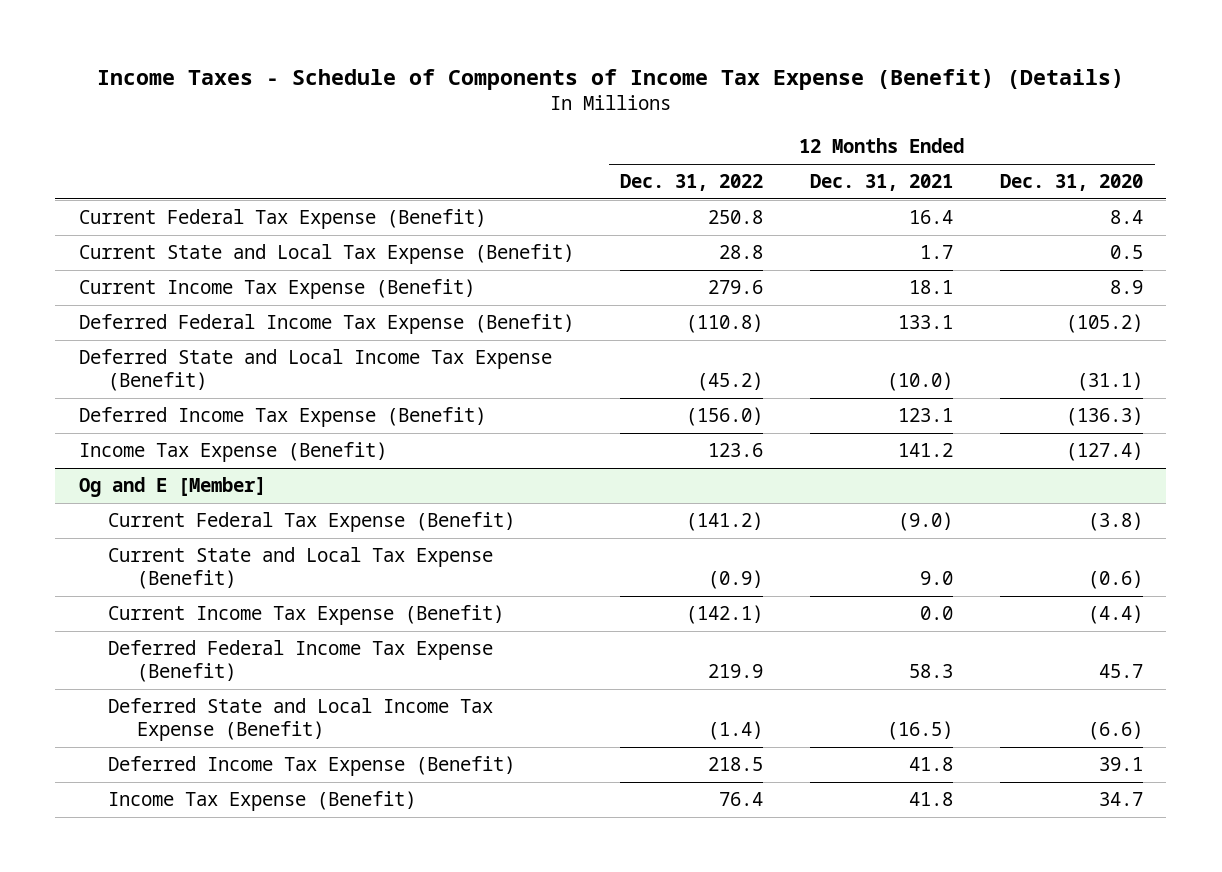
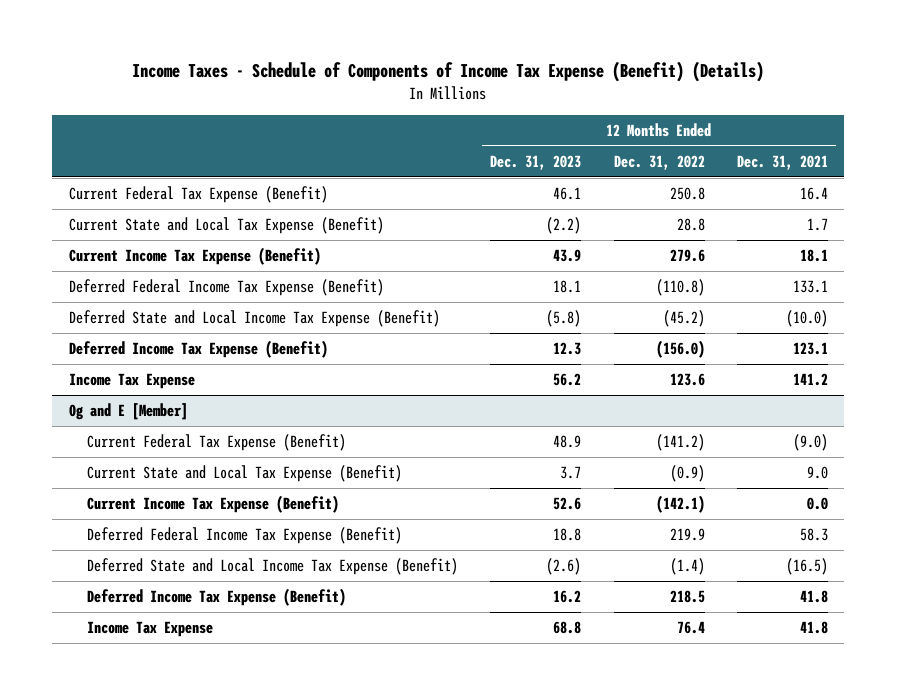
- | 12 Months Ended Dec. 31, 2022 | 12 Months Ended Dec. 31, 2021 | 12 Months Ended Dec. 31, 2020
+ | 12 Months Ended Dec. 31, 2023 | 12 Months Ended Dec. 31, 2022 | 12 Months Ended Dec. 31, 2021
- Income Tax Expense (Benefit) | 123.6 | 141.2 | (127.4)
+ Income Tax Expense | 56.2 | 123.6 | 141.2
@ Og and E [Member]
- Income Tax Expense (Benefit) | 76.4 | 41.8 | 34.7
+ Income Tax Expense | 68.8 | 76.4 | 41.8

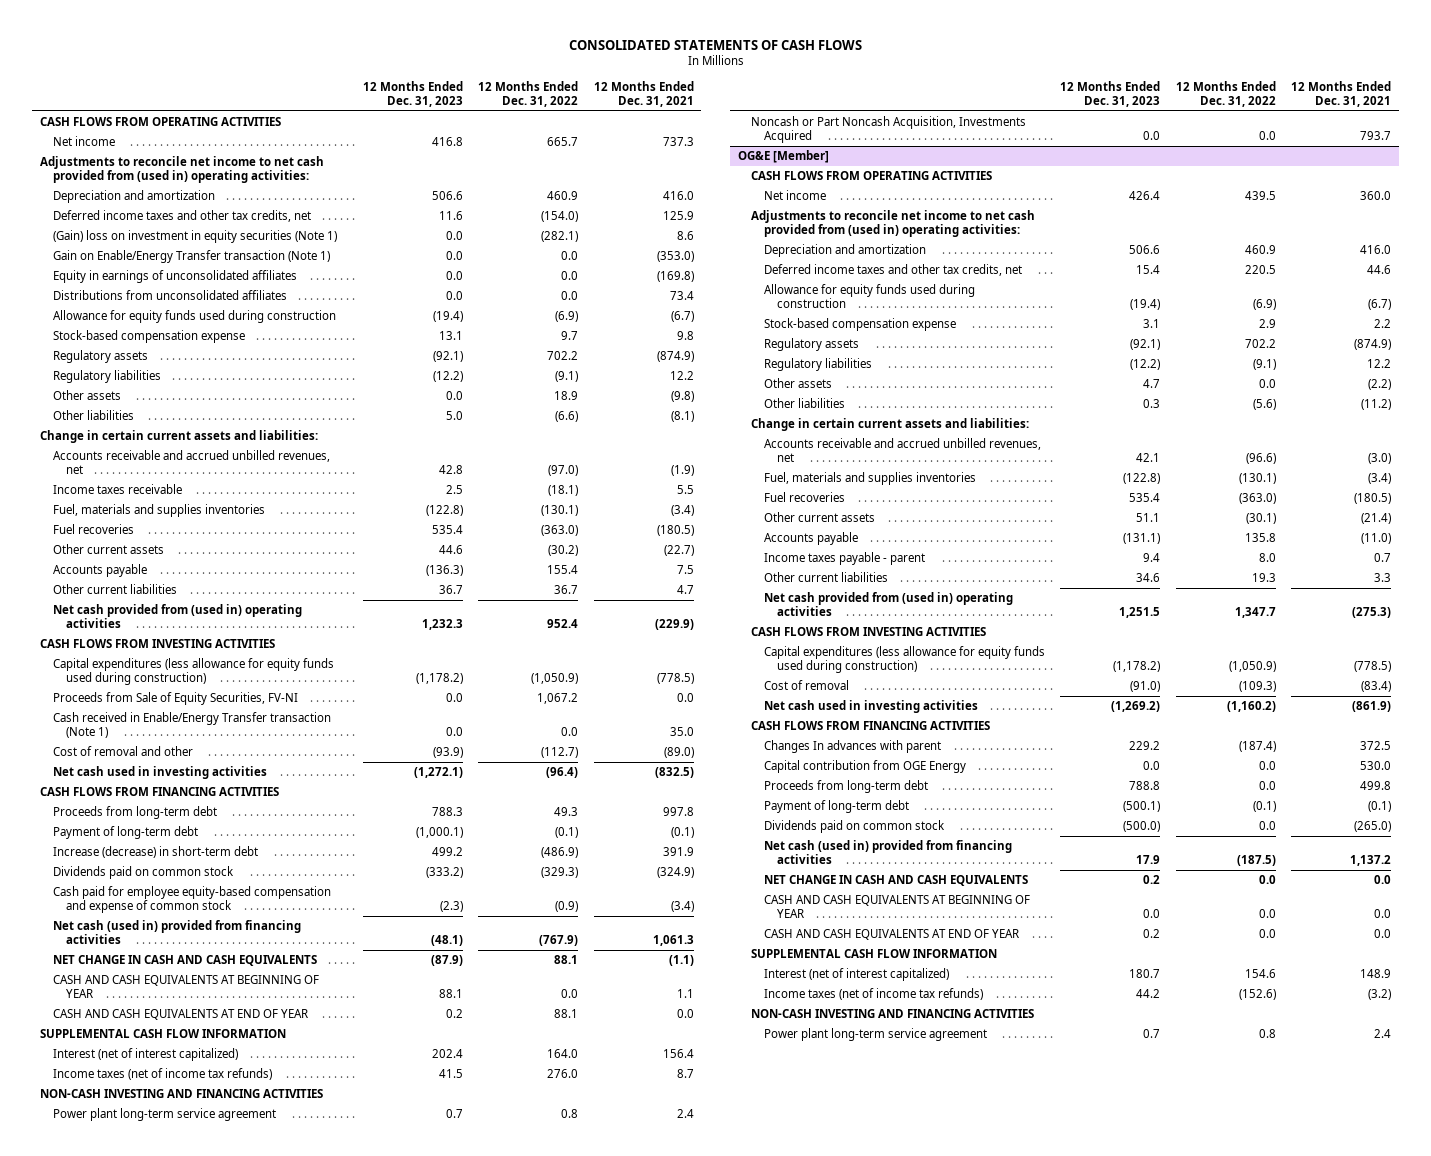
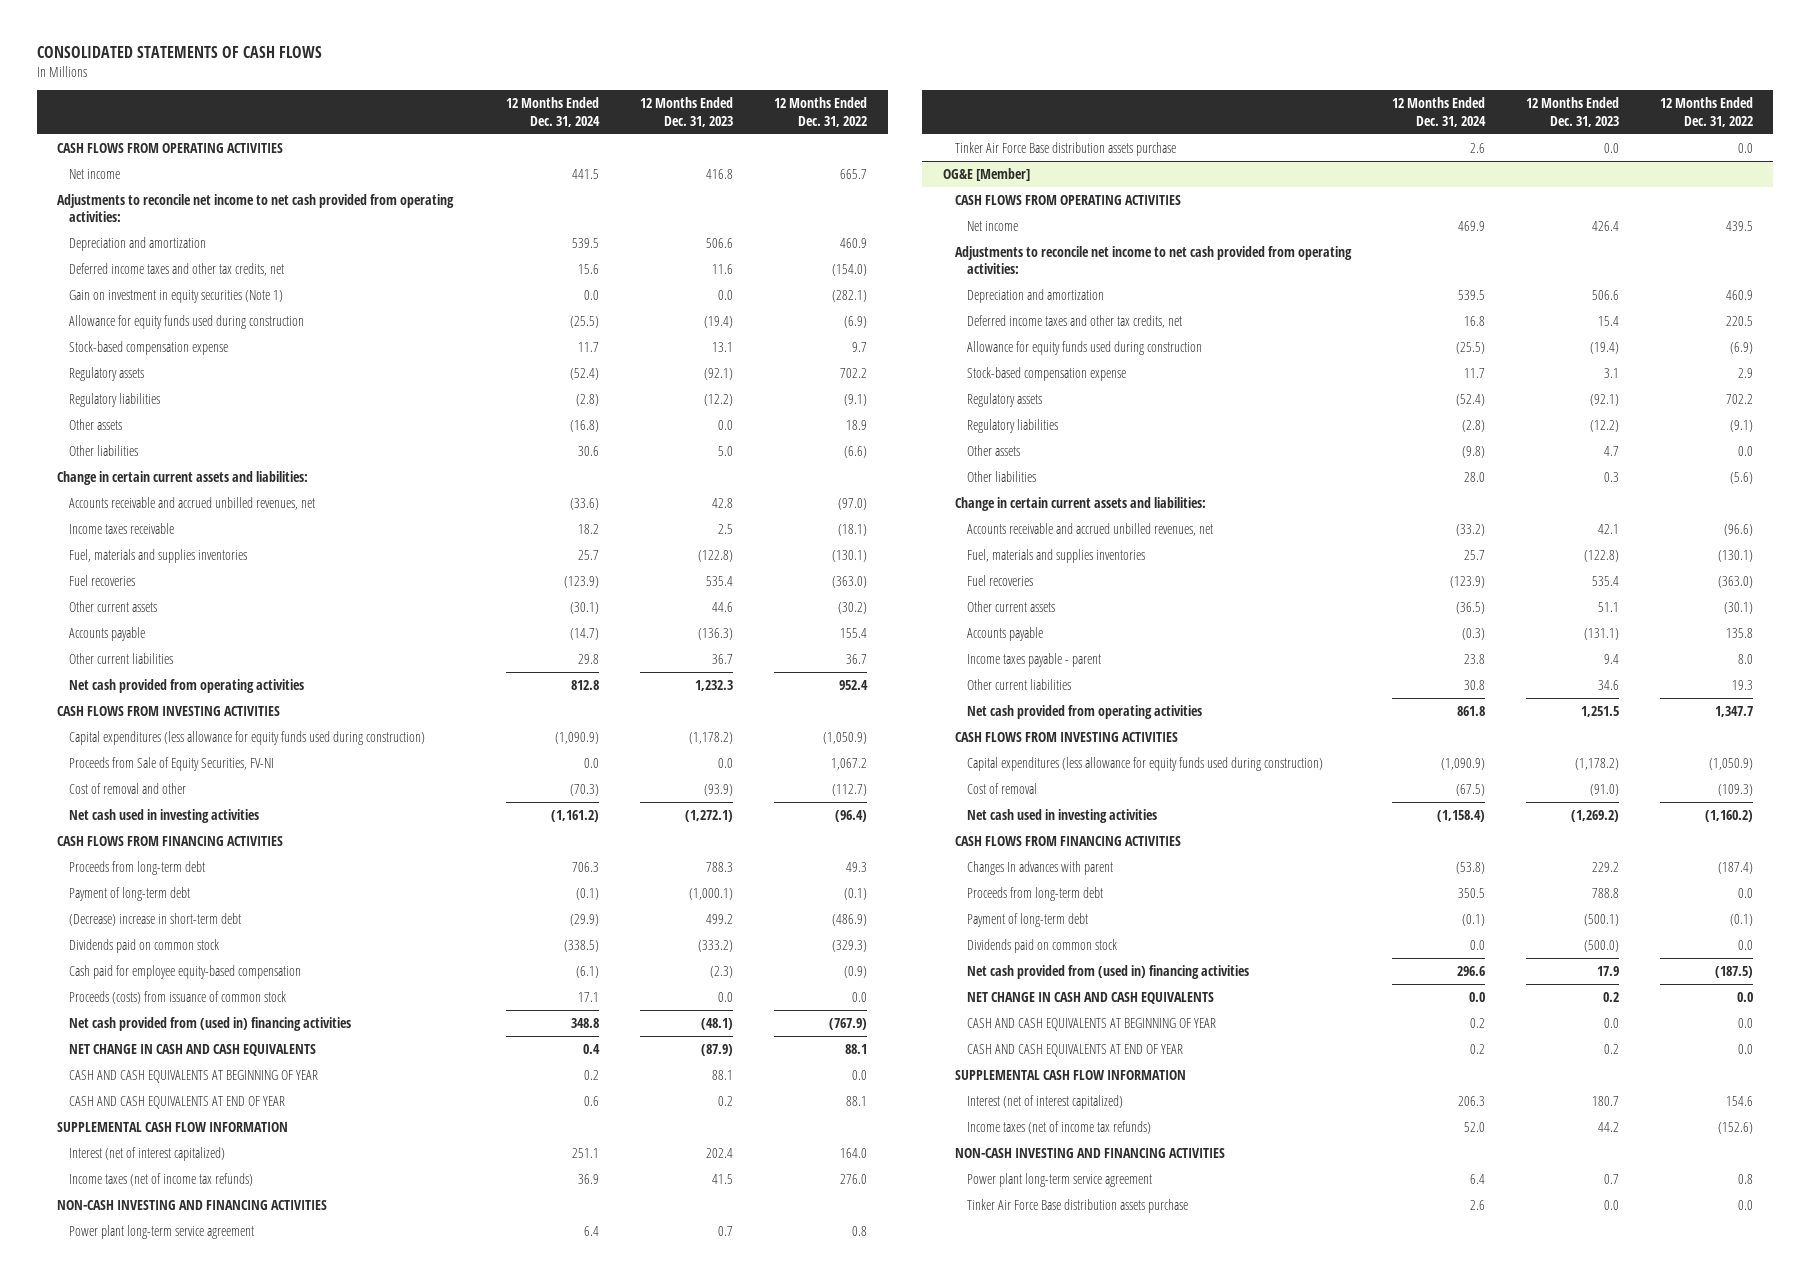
- | 12 Months Ended Dec. 31, 2023 | 12 Months Ended Dec. 31, 2022 | 12 Months Ended Dec. 31, 2021
+ | 12 Months Ended Dec. 31, 2024 | 12 Months Ended Dec. 31, 2023 | 12 Months Ended Dec. 31, 2022
- Adjustments to reconcile net income to net cash provided from (used in) operating activities:
+ Adjustments to reconcile net income to net cash provided from operating activities:
- (Gain) loss on investment in equity securities (Note 1) | 0.0 | (282.1) | 8.6
- Gain on Enable/Energy Transfer transaction (Note 1) | 0.0 | 0.0 | (353.0)
- Equity in earnings of unconsolidated affiliates | 0.0 | 0.0 | (169.8)
- Distributions from unconsolidated affiliates | 0.0 | 0.0 | 73.4
+ Gain on investment in equity securities (Note 1) | 0.0 | 0.0 | (282.1)
- Net cash provided from (used in) operating activities | 1,232.3 | 952.4 | (229.9)
+ Net cash provided from operating activities | 812.8 | 1,232.3 | 952.4
- Cash received in Enable/Energy Transfer transaction (Note 1) | 0.0 | 0.0 | 35.0
- Increase (decrease) in short-term debt | 499.2 | (486.9) | 391.9
+ (Decrease) increase in short-term debt | (29.9) | 499.2 | (486.9)
- Cash paid for employee equity-based compensation and expense of common stock | (2.3) | (0.9) | (3.4)
- Net cash (used in) provided from financing activities | (48.1) | (767.9) | 1,061.3
+ Cash paid for employee equity-based compensation | (6.1) | (2.3) | (0.9)
+ Proceeds (costs) from issuance of common stock | 17.1 | 0.0 | 0.0
+ Net cash provided from (used in) financing activities | 348.8 | (48.1) | (767.9)
- Noncash or Part Noncash Acquisition, Investments Acquired | 0.0 | 0.0 | 793.7
+ Tinker Air Force Base distribution assets purchase | 2.6 | 0.0 | 0.0
@ OG&E [Member]
- Adjustments to reconcile net income to net cash provided from (used in) operating activities:
+ Adjustments to reconcile net income to net cash provided from operating activities:
- Net cash provided from (used in) operating activities | 1,251.5 | 1,347.7 | (275.3)
+ Net cash provided from operating activities | 861.8 | 1,251.5 | 1,347.7
- Capital contribution from OGE Energy | 0.0 | 0.0 | 530.0
- Net cash (used in) provided from financing activities | 17.9 | (187.5) | 1,137.2
+ Net cash provided from (used in) financing activities | 296.6 | 17.9 | (187.5)
+ Tinker Air Force Base distribution assets purchase | 2.6 | 0.0 | 0.0

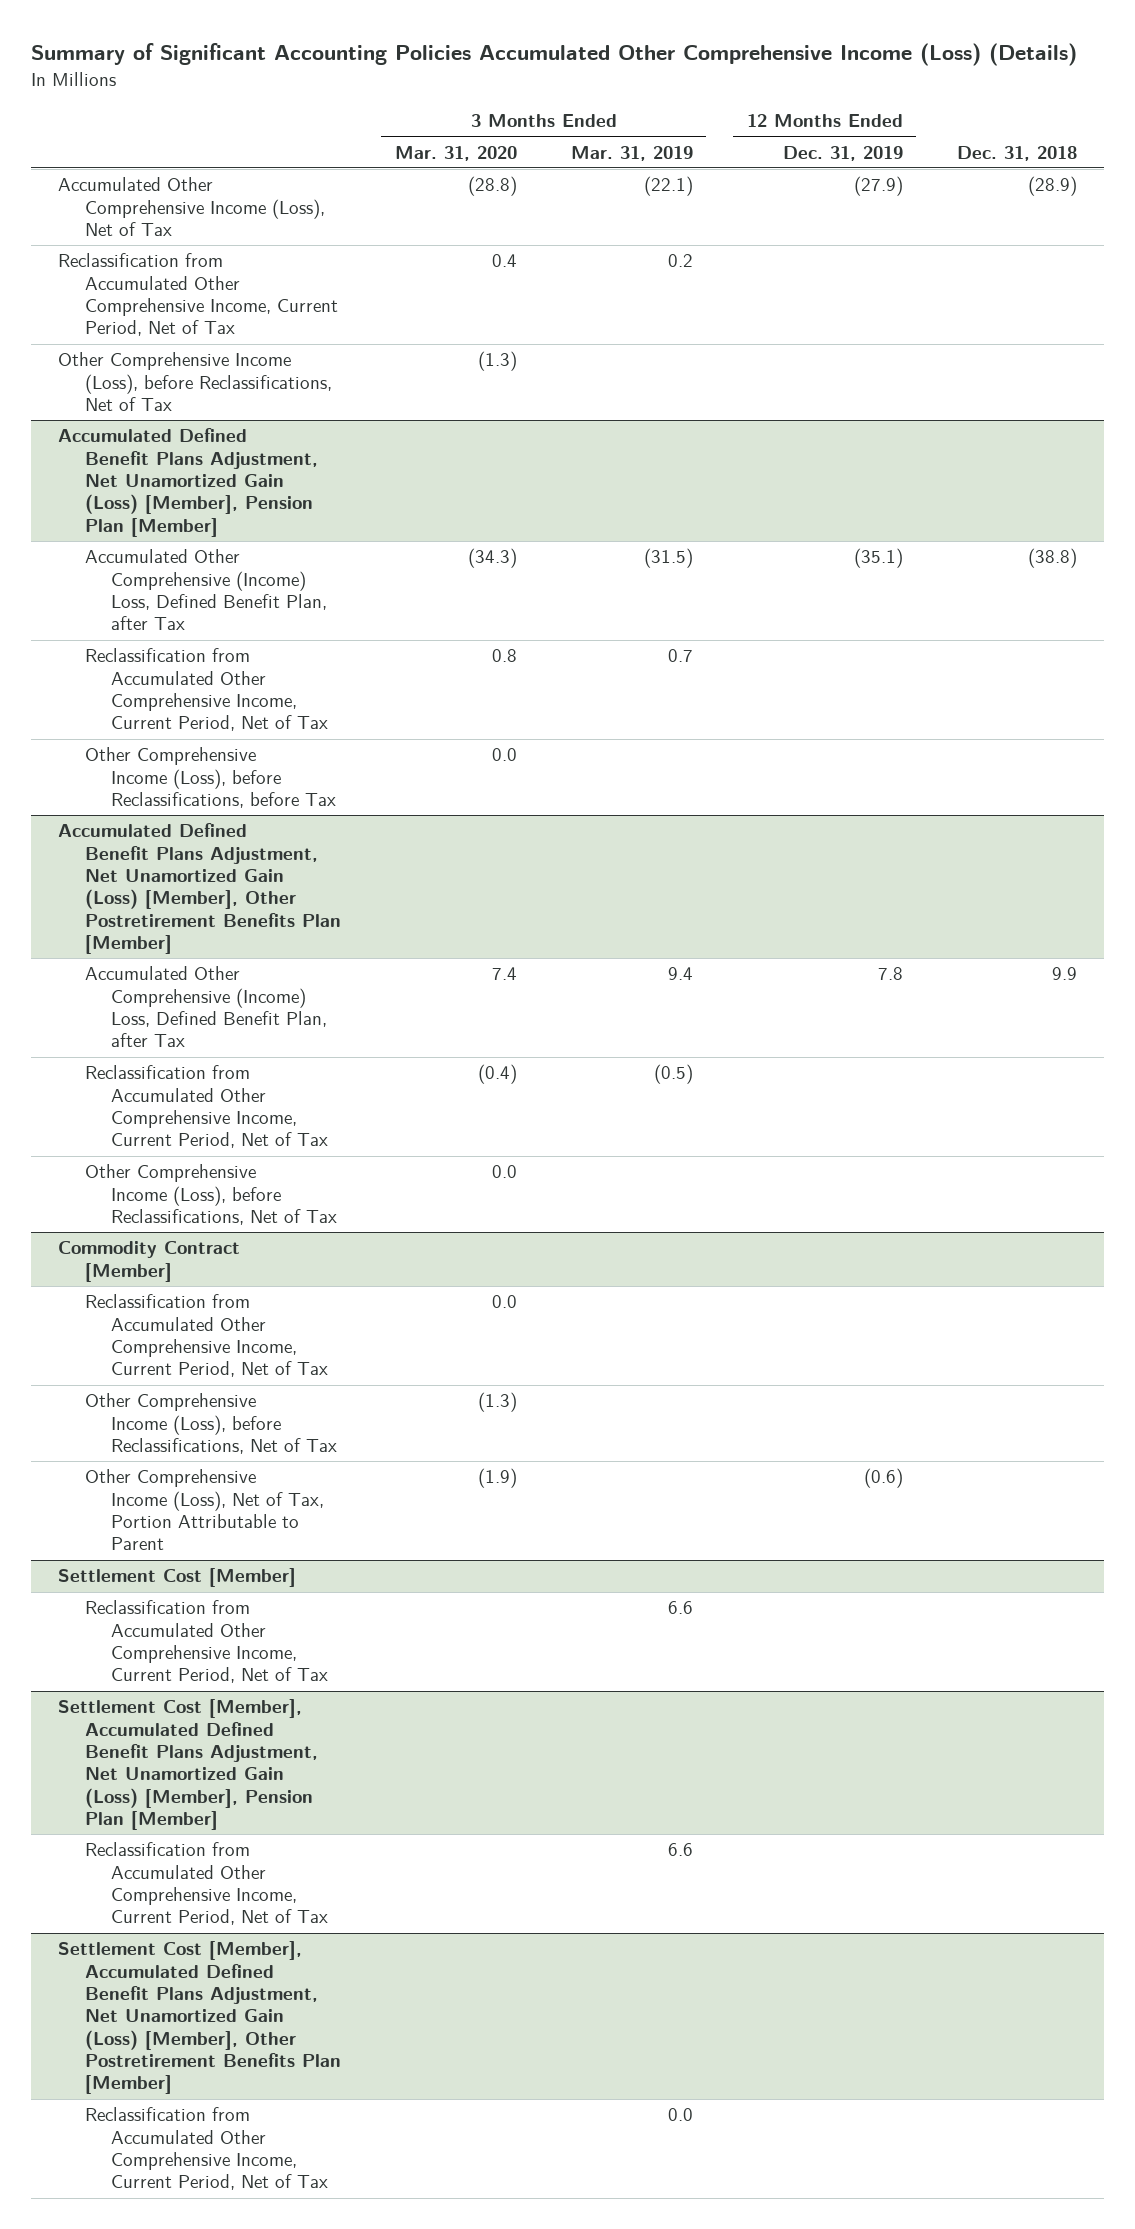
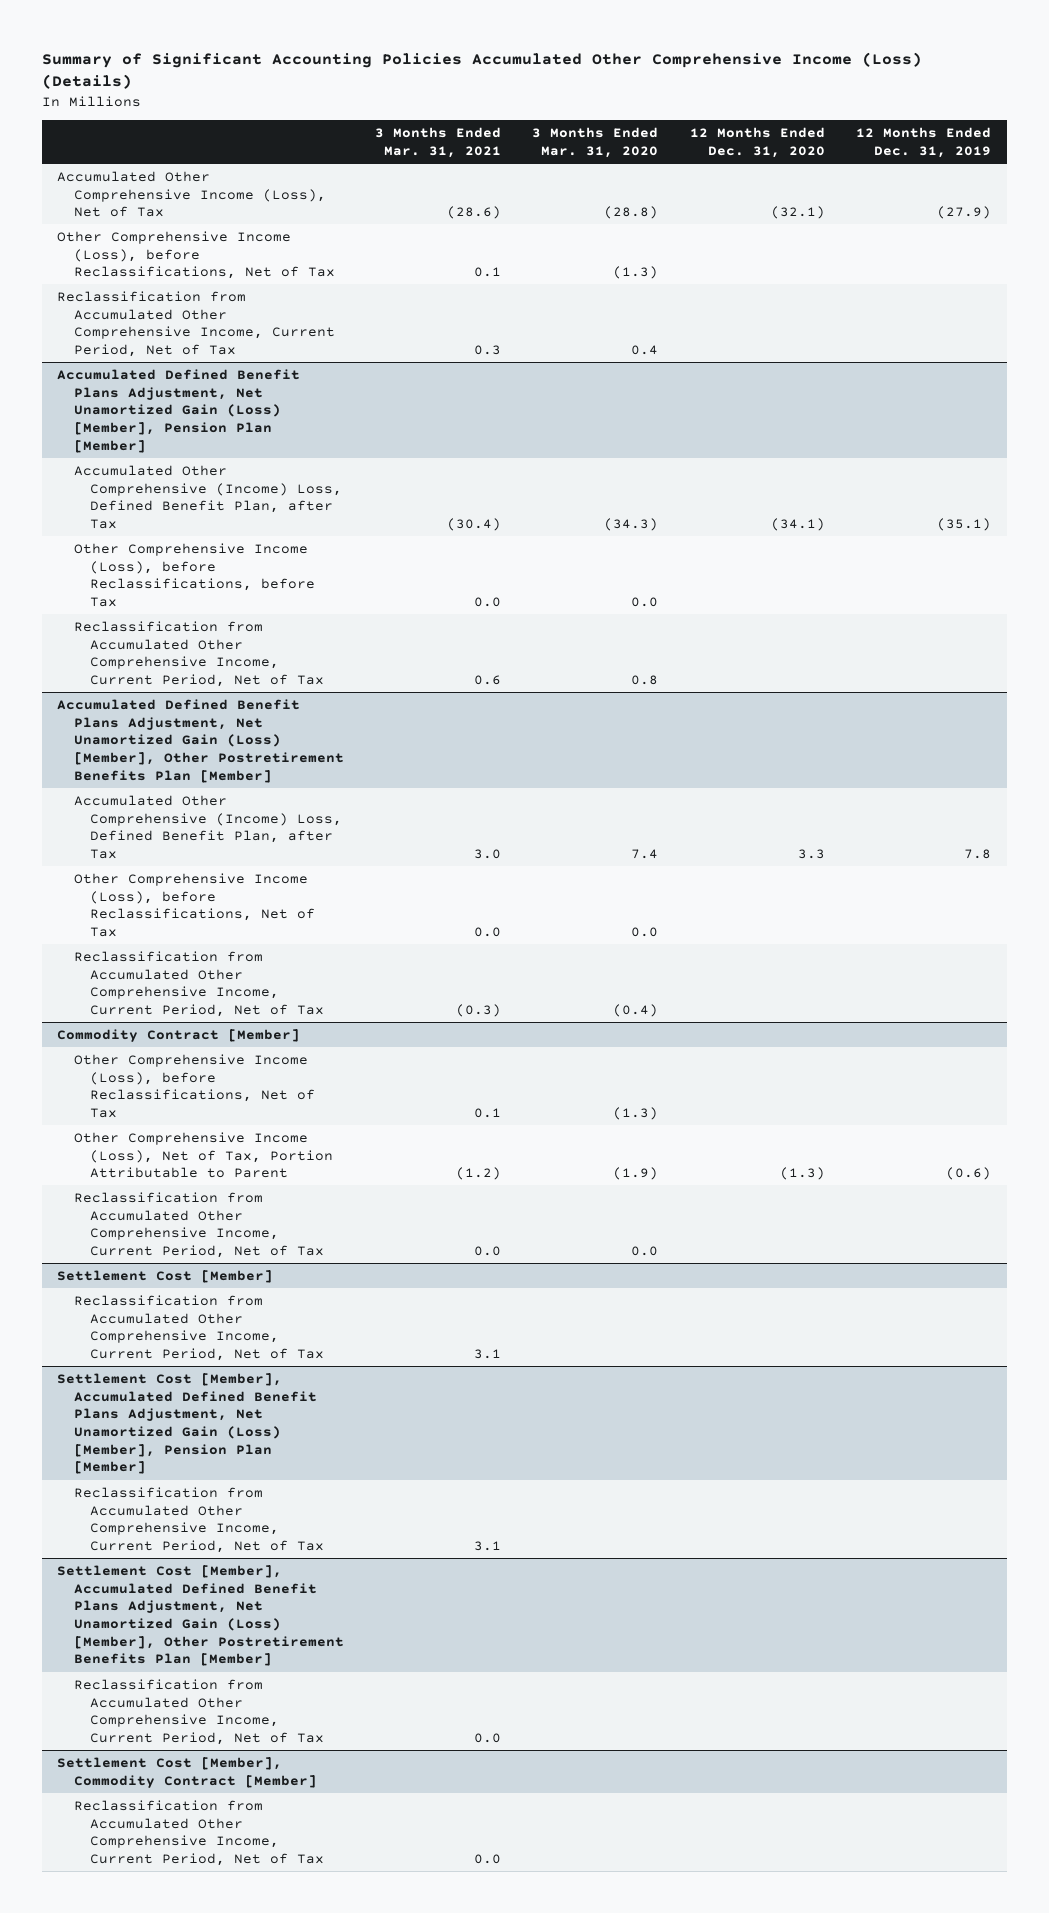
- | 3 Months Ended Mar. 31, 2020 | 3 Months Ended Mar. 31, 2019 | 12 Months Ended Dec. 31, 2019 | Dec. 31, 2018
+ | 3 Months Ended Mar. 31, 2021 | 3 Months Ended Mar. 31, 2020 | 12 Months Ended Dec. 31, 2020 | 12 Months Ended Dec. 31, 2019
moved down: Reclassification from Accumulated Other Comprehensive Income, Current Period, Net of Tax | 0.3 | 0.4 | |
@ Accumulated Defined Benefit Plans Adjustment, Net Unamortized Gain (Loss) [Member], Pension Plan [Member]
moved down: Reclassification from Accumulated Other Comprehensive Income, Current Period, Net of Tax | 0.6 | 0.8 | |
@ Accumulated Defined Benefit Plans Adjustment, Net Unamortized Gain (Loss) [Member], Other Postretirement Benefits Plan [Member]
moved down: Reclassification from Accumulated Other Comprehensive Income, Current Period, Net of Tax | (0.3) | (0.4) | |
@ Commodity Contract [Member]
moved down: Reclassification from Accumulated Other Comprehensive Income, Current Period, Net of Tax | 0.0 | 0.0 | |
+ Settlement Cost [Member], Commodity Contract [Member]
+ Reclassification from Accumulated Other Comprehensive Income, Current Period, Net of Tax | 0.0 | | |

